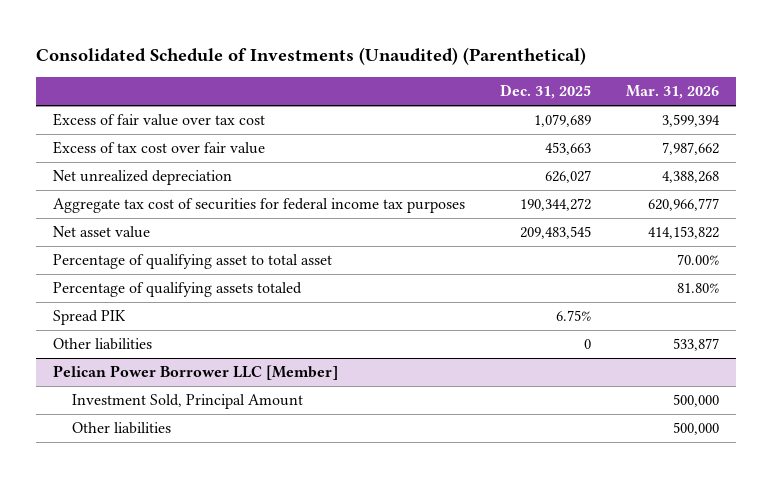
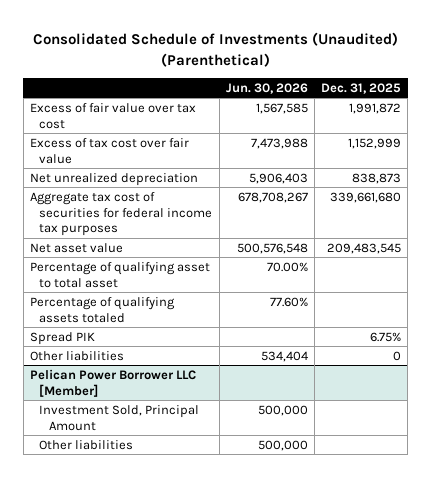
- | Dec. 31, 2025 | Mar. 31, 2026
+ | Jun. 30, 2026 | Dec. 31, 2025
- Excess of fair value over tax cost | 1,079,689 | 3,599,394
- Excess of tax cost over fair value | 453,663 | 7,987,662
- Net unrealized depreciation | 626,027 | 4,388,268
- Aggregate tax cost of securities for federal income tax purposes | 190,344,272 | 620,966,777
+ Excess of fair value over tax cost | 1,567,585 | 1,991,872
+ Excess of tax cost over fair value | 7,473,988 | 1,152,999
+ Net unrealized depreciation | 5,906,403 | 838,873
+ Aggregate tax cost of securities for federal income tax purposes | 678,708,267 | 339,661,680

